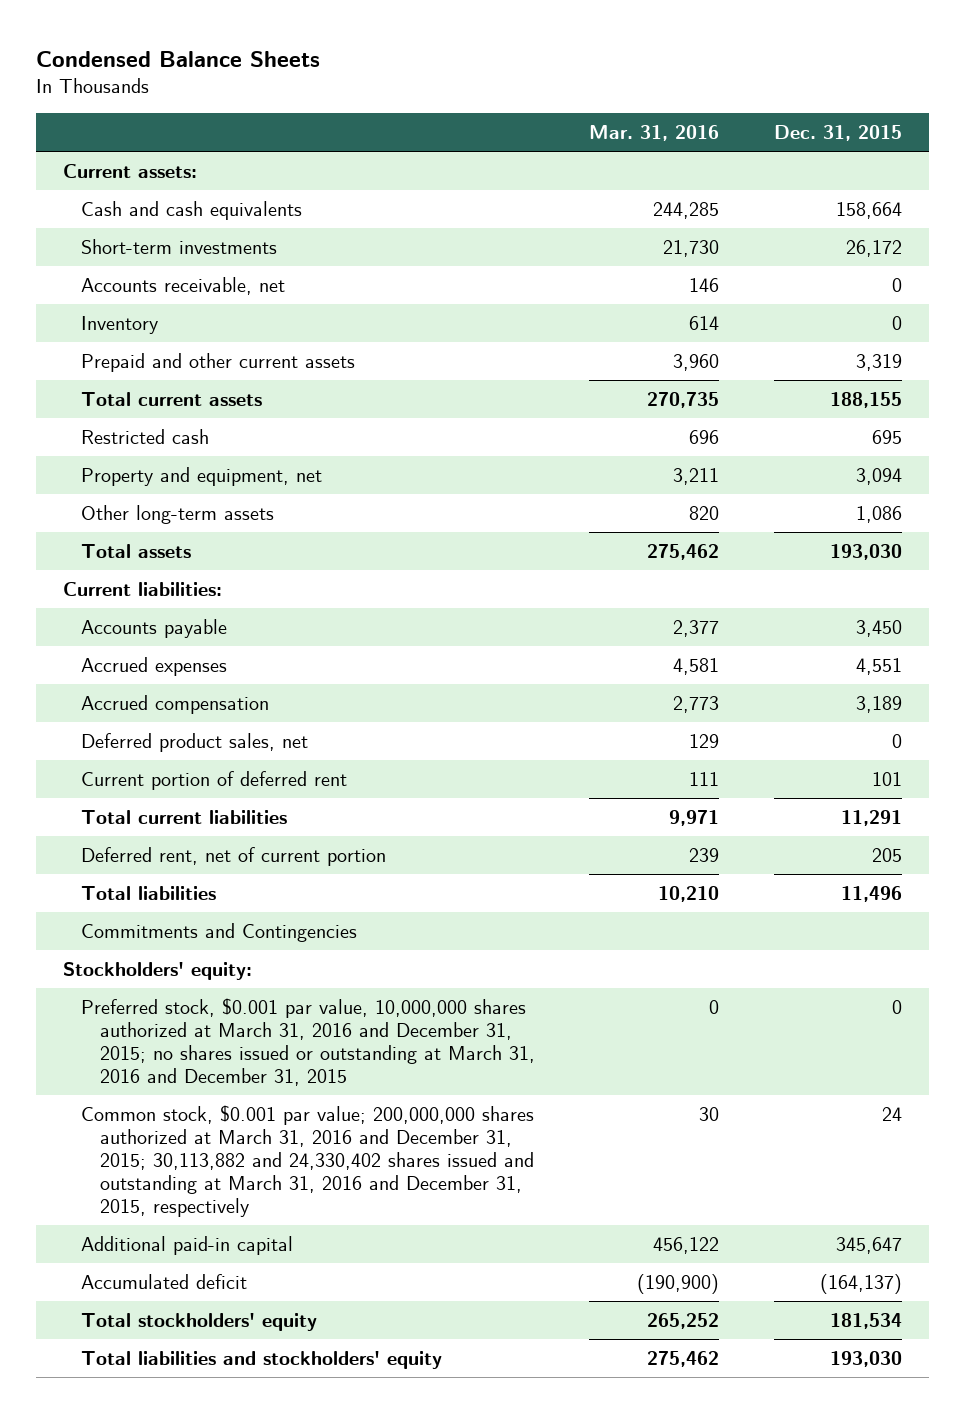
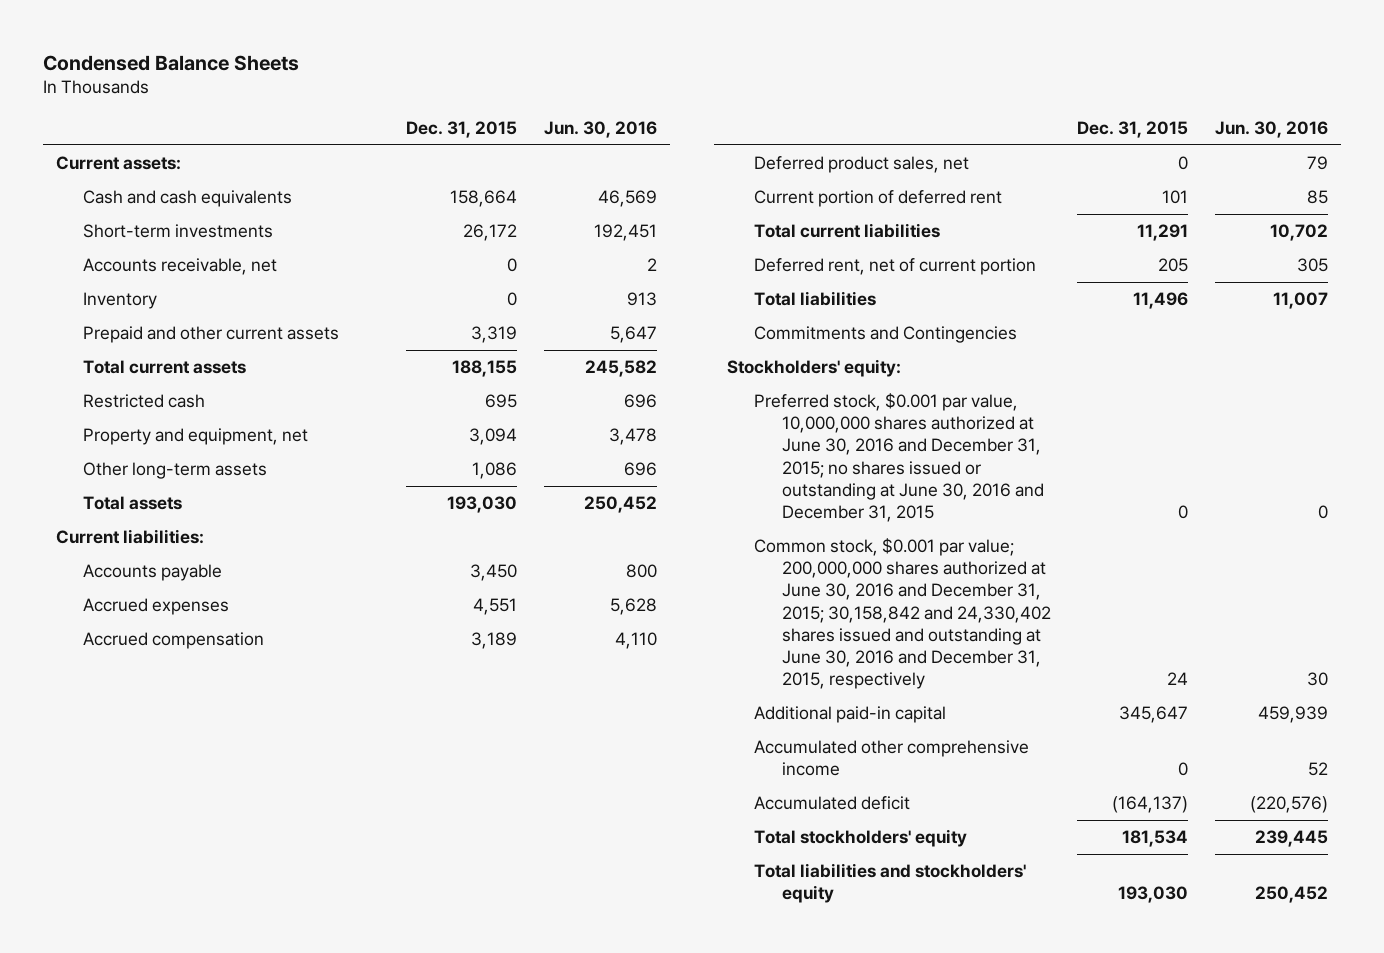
- | Mar. 31, 2016 | Dec. 31, 2015
+ | Dec. 31, 2015 | Jun. 30, 2016
- Preferred stock, $0.001 par value, 10,000,000 shares authorized at March 31, 2016 and December 31, 2015; no shares issued or outstanding at March 31, 2016 and December 31, 2015 | 0 | 0
- Common stock, $0.001 par value; 200,000,000 shares authorized at March 31, 2016 and December 31, 2015; 30,113,882 and 24,330,402 shares issued and outstanding at March 31, 2016 and December 31, 2015, respectively | 30 | 24
+ Preferred stock, $0.001 par value, 10,000,000 shares authorized at June 30, 2016 and December 31, 2015; no shares issued or outstanding at June 30, 2016 and December 31, 2015 | 0 | 0
+ Common stock, $0.001 par value; 200,000,000 shares authorized at June 30, 2016 and December 31, 2015; 30,158,842 and 24,330,402 shares issued and outstanding at June 30, 2016 and December 31, 2015, respectively | 24 | 30
+ Accumulated other comprehensive income | 0 | 52

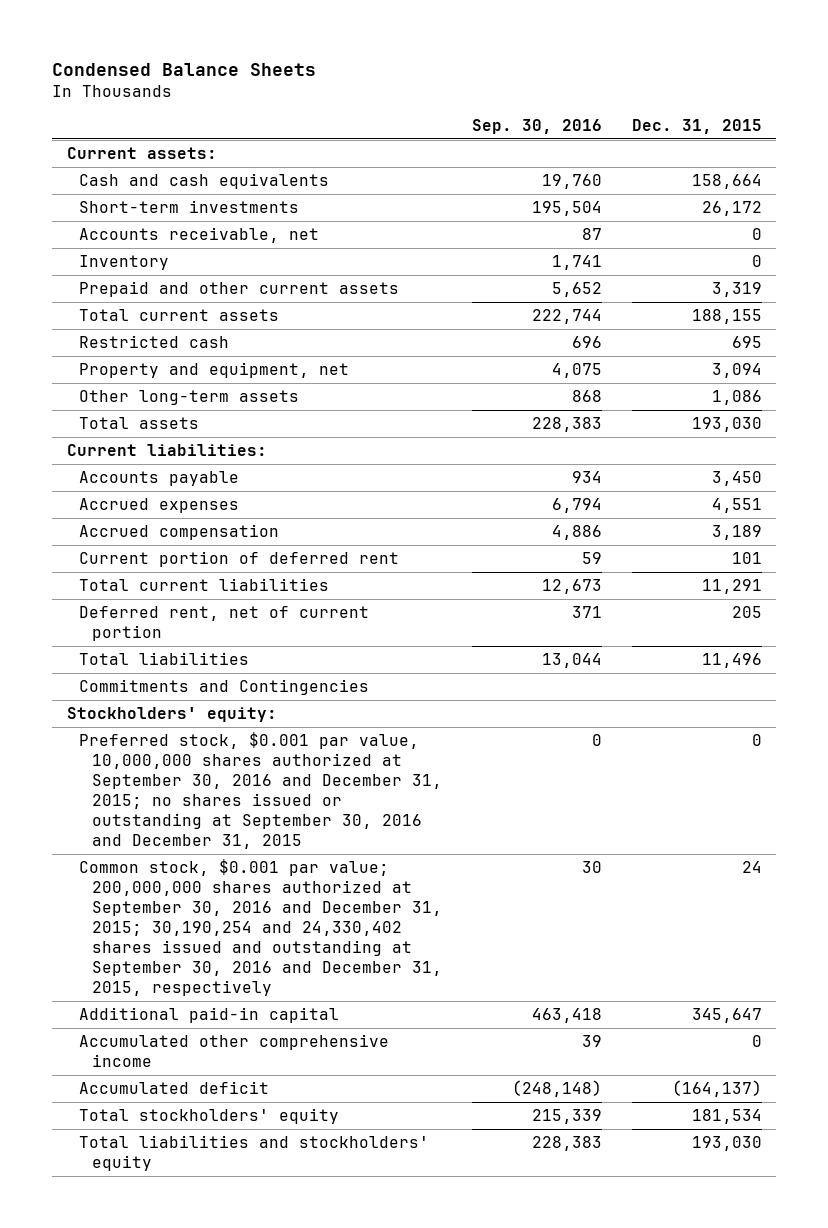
- | Dec. 31, 2015 | Jun. 30, 2016
+ | Sep. 30, 2016 | Dec. 31, 2015
- Deferred product sales, net | 0 | 79
- Preferred stock, $0.001 par value, 10,000,000 shares authorized at June 30, 2016 and December 31, 2015; no shares issued or outstanding at June 30, 2016 and December 31, 2015 | 0 | 0
- Common stock, $0.001 par value; 200,000,000 shares authorized at June 30, 2016 and December 31, 2015; 30,158,842 and 24,330,402 shares issued and outstanding at June 30, 2016 and December 31, 2015, respectively | 24 | 30
+ Preferred stock, $0.001 par value, 10,000,000 shares authorized at September 30, 2016 and December 31, 2015; no shares issued or outstanding at September 30, 2016 and December 31, 2015 | 0 | 0
+ Common stock, $0.001 par value; 200,000,000 shares authorized at September 30, 2016 and December 31, 2015; 30,190,254 and 24,330,402 shares issued and outstanding at September 30, 2016 and December 31, 2015, respectively | 30 | 24

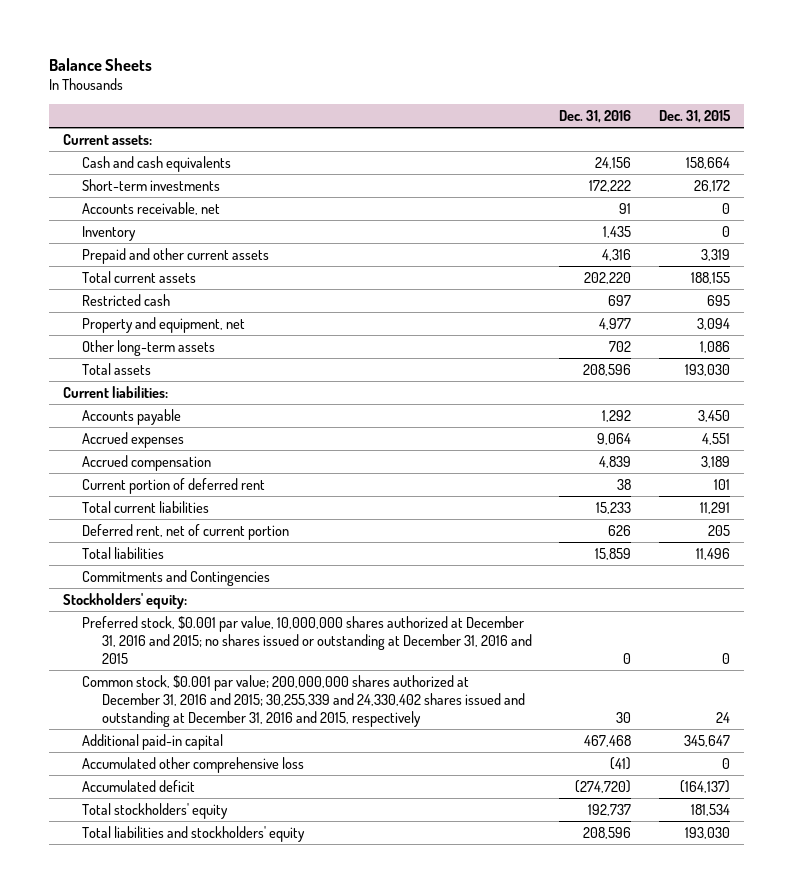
- Condensed Balance Sheets
+ Balance Sheets
- | Sep. 30, 2016 | Dec. 31, 2015
+ | Dec. 31, 2016 | Dec. 31, 2015
- Preferred stock, $0.001 par value, 10,000,000 shares authorized at September 30, 2016 and December 31, 2015; no shares issued or outstanding at September 30, 2016 and December 31, 2015 | 0 | 0
- Common stock, $0.001 par value; 200,000,000 shares authorized at September 30, 2016 and December 31, 2015; 30,190,254 and 24,330,402 shares issued and outstanding at September 30, 2016 and December 31, 2015, respectively | 30 | 24
+ Preferred stock, $0.001 par value, 10,000,000 shares authorized at December 31, 2016 and 2015; no shares issued or outstanding at December 31, 2016 and 2015 | 0 | 0
+ Common stock, $0.001 par value; 200,000,000 shares authorized at December 31, 2016 and 2015; 30,255,339 and 24,330,402 shares issued and outstanding at December 31, 2016 and 2015, respectively | 30 | 24
- Accumulated other comprehensive income | 39 | 0
+ Accumulated other comprehensive loss | (41) | 0

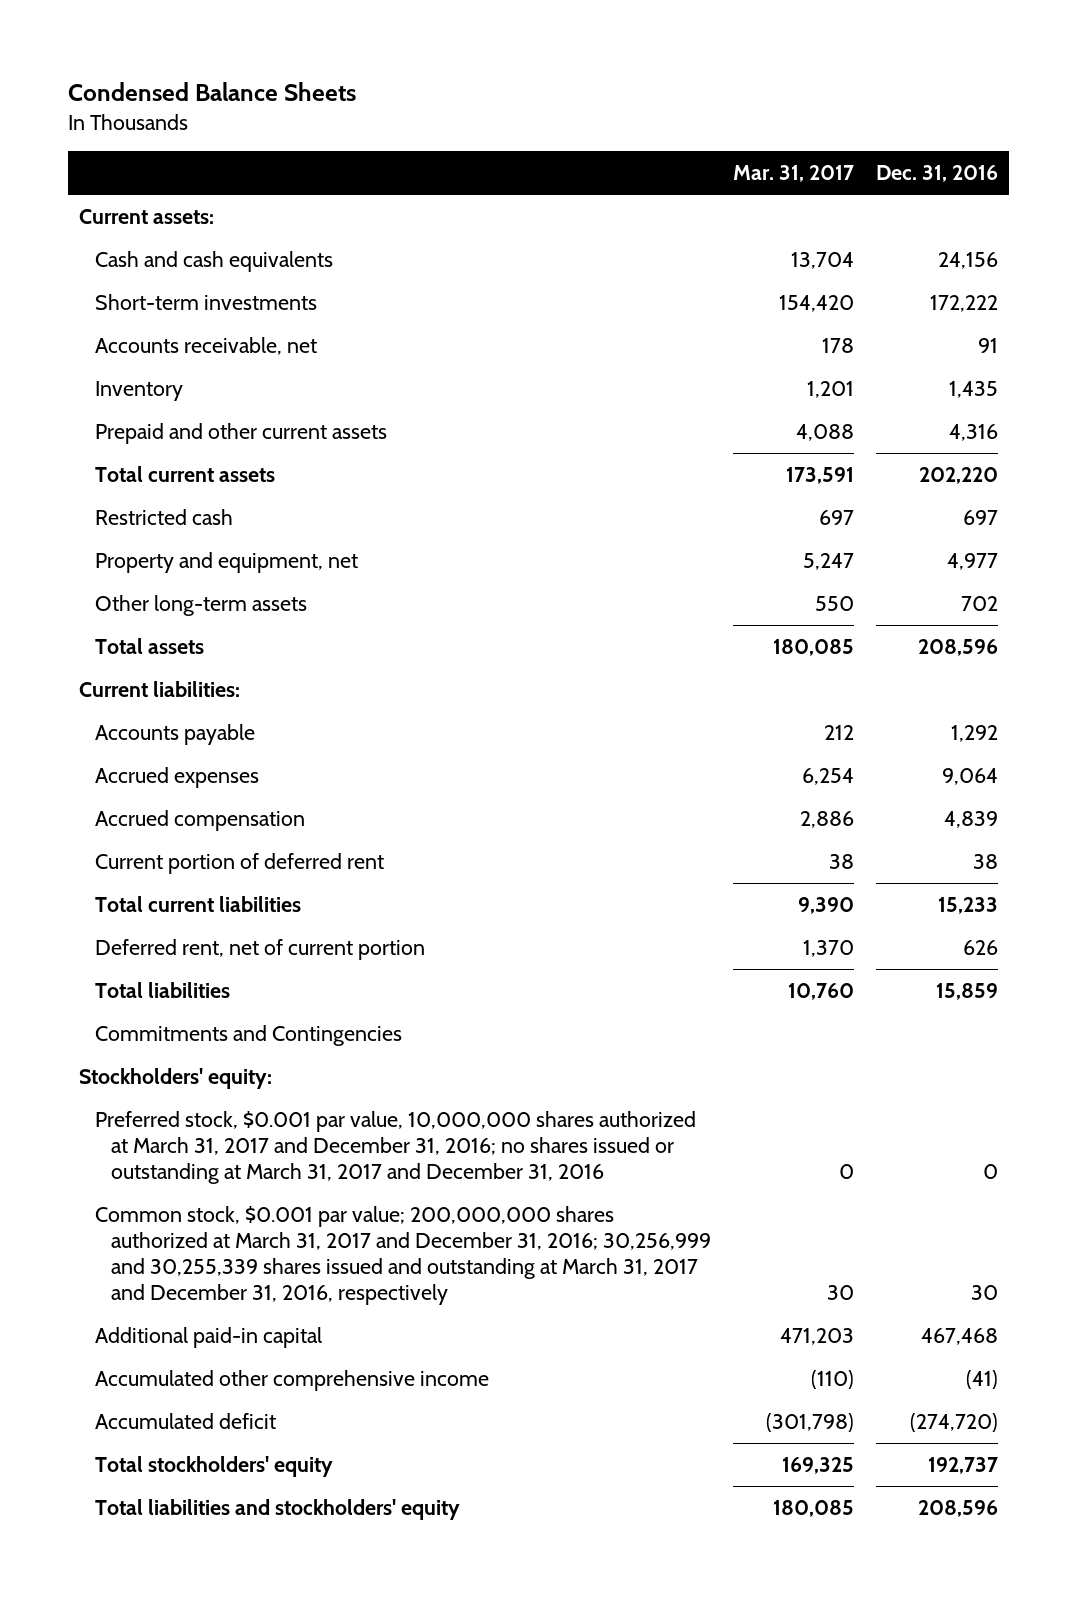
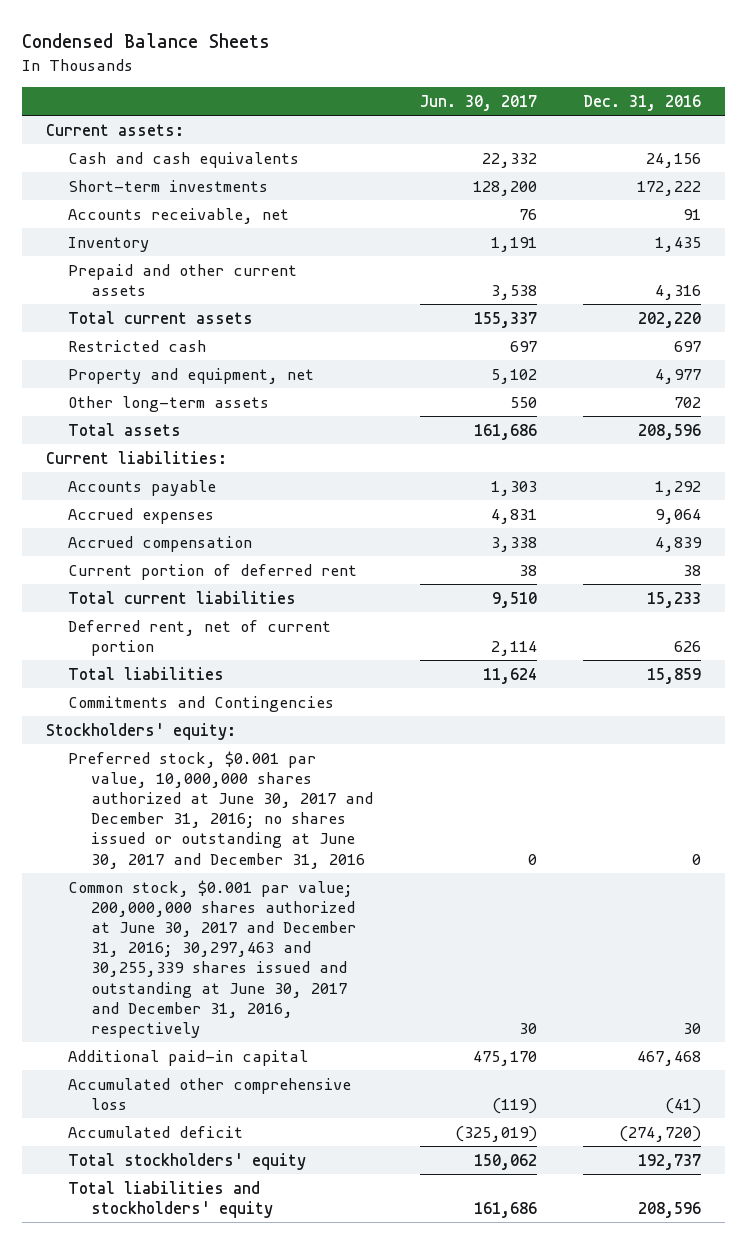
- | Mar. 31, 2017 | Dec. 31, 2016
+ | Jun. 30, 2017 | Dec. 31, 2016
- Preferred stock, $0.001 par value, 10,000,000 shares authorized at March 31, 2017 and December 31, 2016; no shares issued or outstanding at March 31, 2017 and December 31, 2016 | 0 | 0
- Common stock, $0.001 par value; 200,000,000 shares authorized at March 31, 2017 and December 31, 2016; 30,256,999 and 30,255,339 shares issued and outstanding at March 31, 2017 and December 31, 2016, respectively | 30 | 30
+ Preferred stock, $0.001 par value, 10,000,000 shares authorized at June 30, 2017 and December 31, 2016; no shares issued or outstanding at June 30, 2017 and December 31, 2016 | 0 | 0
+ Common stock, $0.001 par value; 200,000,000 shares authorized at June 30, 2017 and December 31, 2016; 30,297,463 and 30,255,339 shares issued and outstanding at June 30, 2017 and December 31, 2016, respectively | 30 | 30
- Accumulated other comprehensive income | (110) | (41)
+ Accumulated other comprehensive loss | (119) | (41)

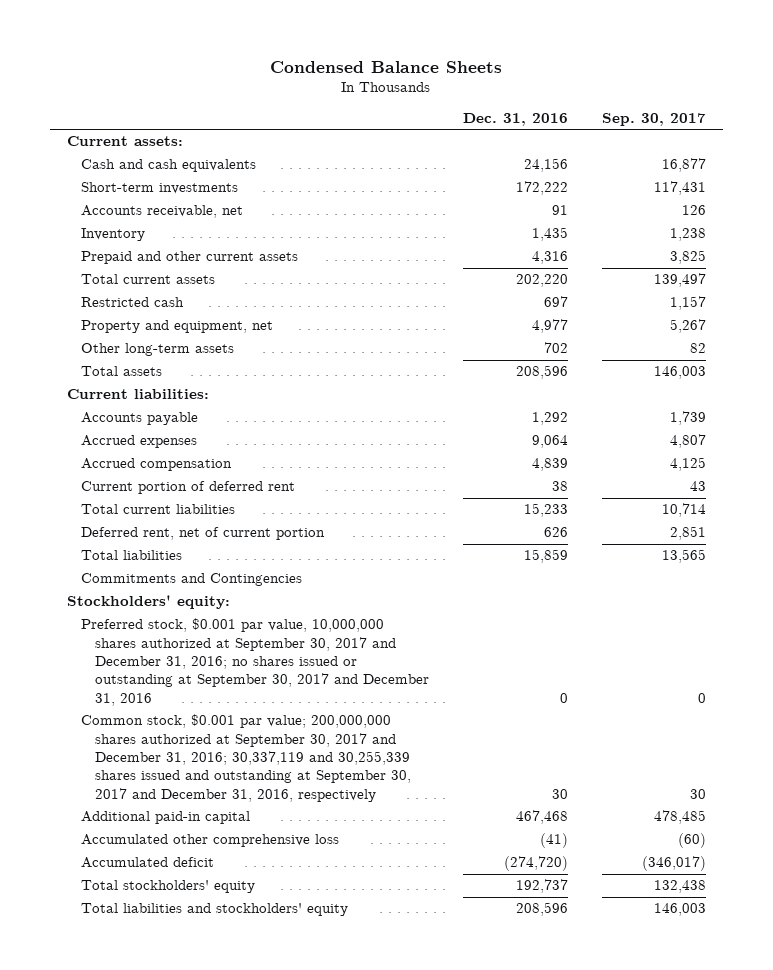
- | Jun. 30, 2017 | Dec. 31, 2016
+ | Dec. 31, 2016 | Sep. 30, 2017
- Preferred stock, $0.001 par value, 10,000,000 shares authorized at June 30, 2017 and December 31, 2016; no shares issued or outstanding at June 30, 2017 and December 31, 2016 | 0 | 0
- Common stock, $0.001 par value; 200,000,000 shares authorized at June 30, 2017 and December 31, 2016; 30,297,463 and 30,255,339 shares issued and outstanding at June 30, 2017 and December 31, 2016, respectively | 30 | 30
+ Preferred stock, $0.001 par value, 10,000,000 shares authorized at September 30, 2017 and December 31, 2016; no shares issued or outstanding at September 30, 2017 and December 31, 2016 | 0 | 0
+ Common stock, $0.001 par value; 200,000,000 shares authorized at September 30, 2017 and December 31, 2016; 30,337,119 and 30,255,339 shares issued and outstanding at September 30, 2017 and December 31, 2016, respectively | 30 | 30

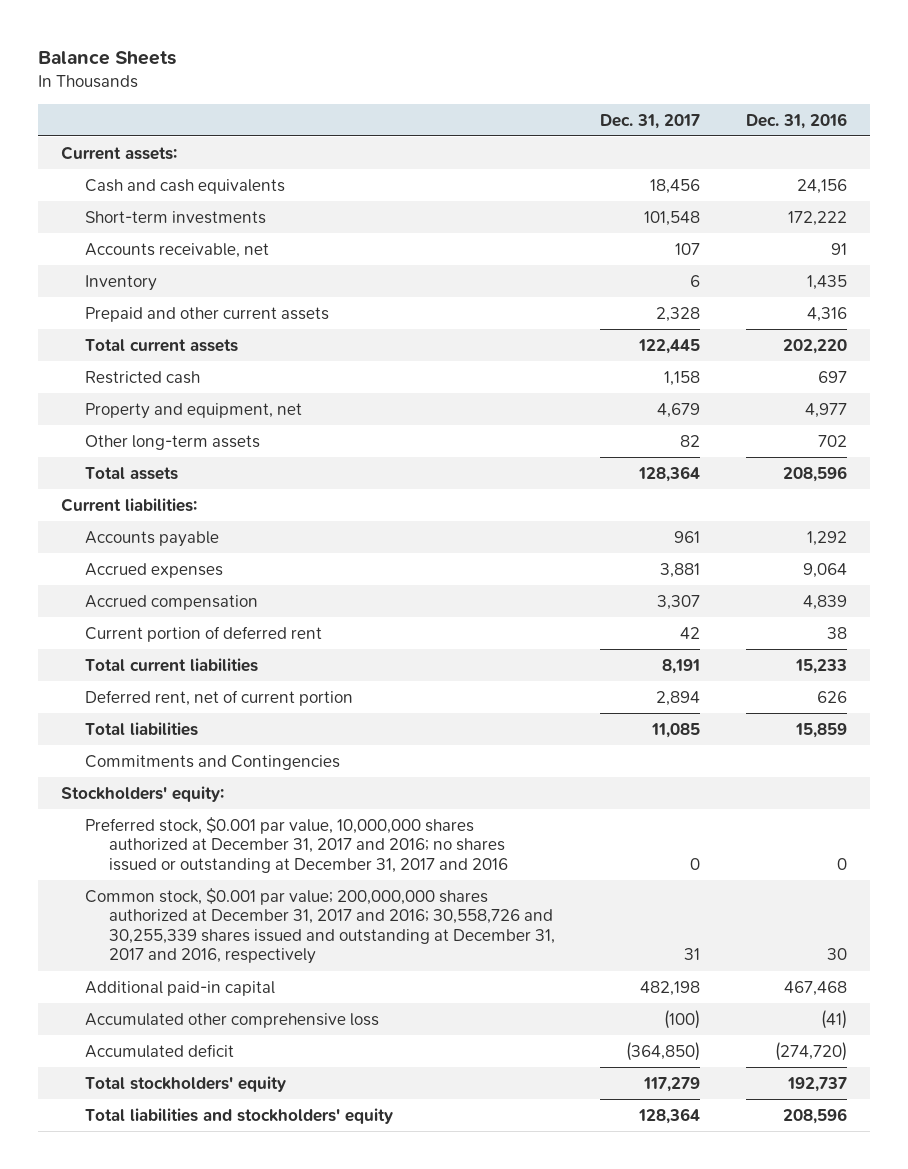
- Condensed Balance Sheets
+ Balance Sheets
- | Dec. 31, 2016 | Sep. 30, 2017
+ | Dec. 31, 2017 | Dec. 31, 2016
- Preferred stock, $0.001 par value, 10,000,000 shares authorized at September 30, 2017 and December 31, 2016; no shares issued or outstanding at September 30, 2017 and December 31, 2016 | 0 | 0
- Common stock, $0.001 par value; 200,000,000 shares authorized at September 30, 2017 and December 31, 2016; 30,337,119 and 30,255,339 shares issued and outstanding at September 30, 2017 and December 31, 2016, respectively | 30 | 30
+ Preferred stock, $0.001 par value, 10,000,000 shares authorized at December 31, 2017 and 2016; no shares issued or outstanding at December 31, 2017 and 2016 | 0 | 0
+ Common stock, $0.001 par value; 200,000,000 shares authorized at December 31, 2017 and 2016; 30,558,726 and 30,255,339 shares issued and outstanding at December 31, 2017 and 2016, respectively | 31 | 30

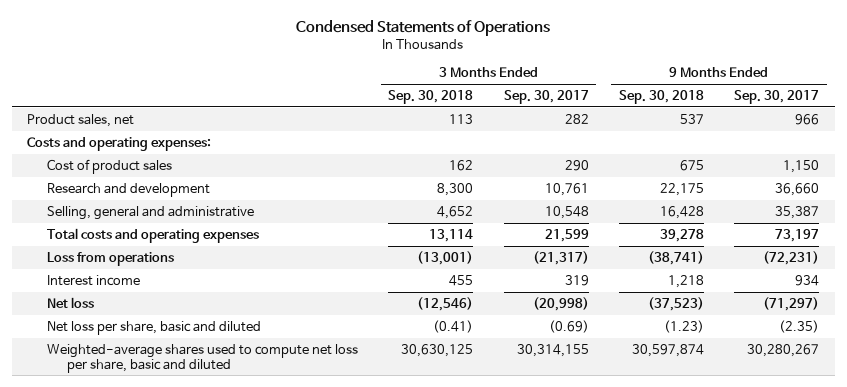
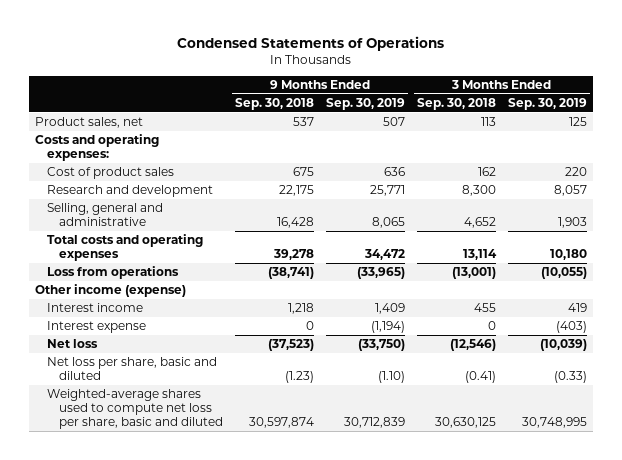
- | 3 Months Ended Sep. 30, 2018 | 3 Months Ended Sep. 30, 2017 | 9 Months Ended Sep. 30, 2018 | 9 Months Ended Sep. 30, 2017
+ | 9 Months Ended Sep. 30, 2018 | 9 Months Ended Sep. 30, 2019 | 3 Months Ended Sep. 30, 2018 | 3 Months Ended Sep. 30, 2019
+ Other income (expense)
+ Interest expense | 0 | (1,194) | 0 | (403)

